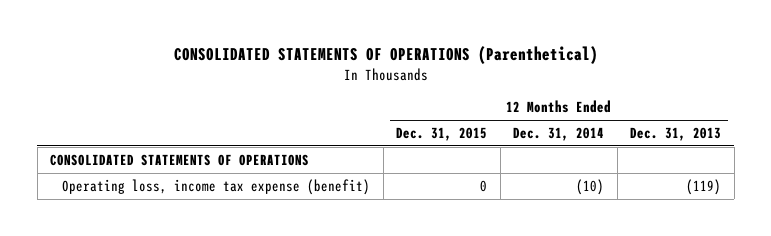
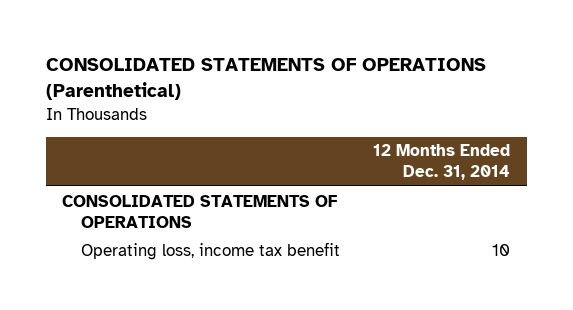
- | 12 Months Ended Dec. 31, 2015 | 12 Months Ended Dec. 31, 2014 | 12 Months Ended Dec. 31, 2013
+ | 12 Months Ended Dec. 31, 2014
- Operating loss, income tax expense (benefit) | 0 | (10) | (119)
+ Operating loss, income tax benefit | 10

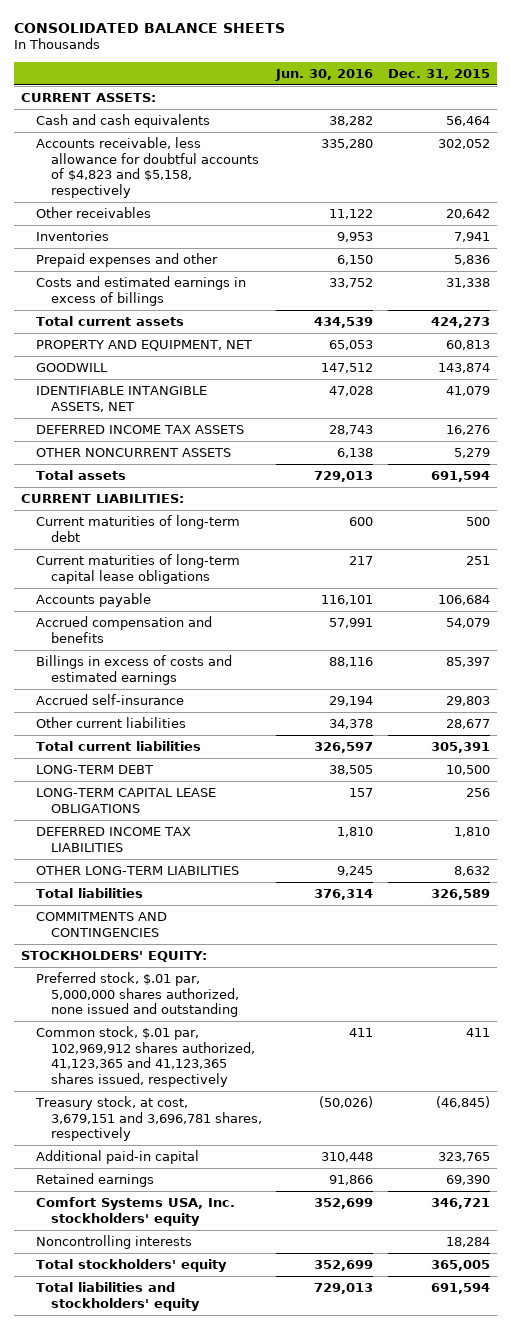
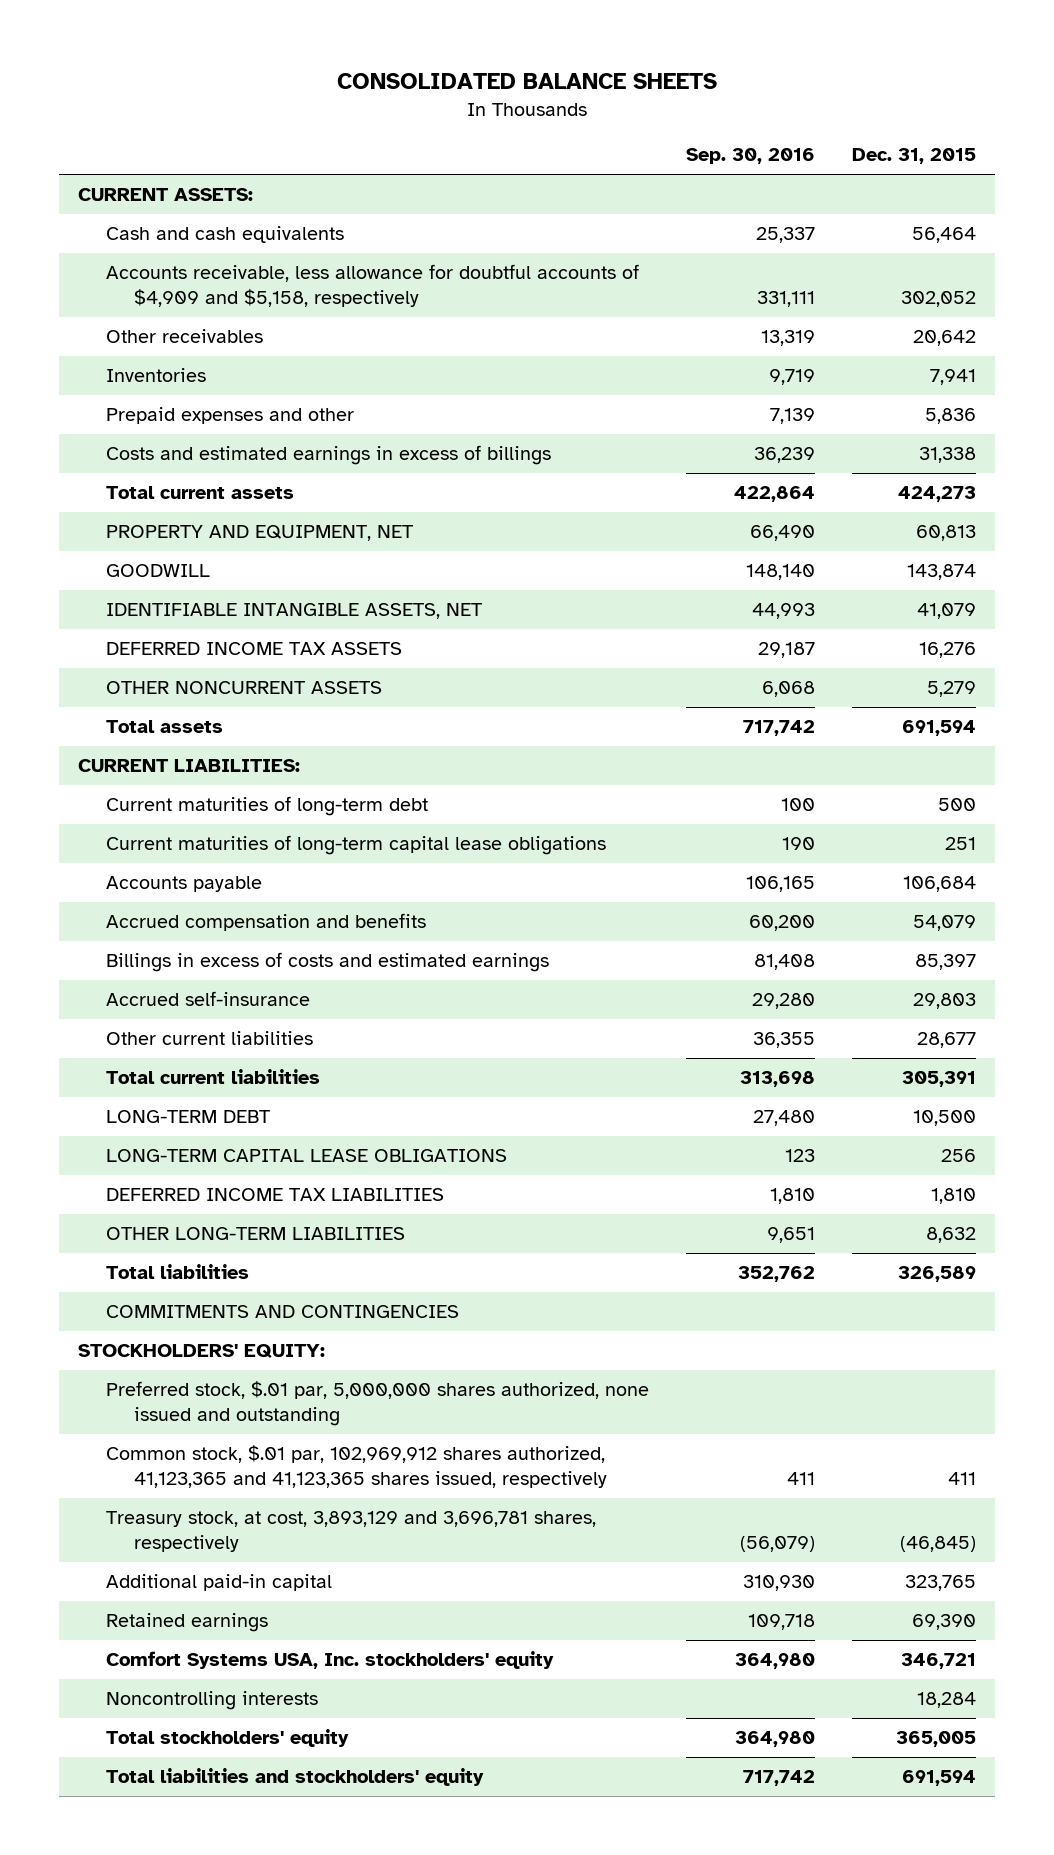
- | Jun. 30, 2016 | Dec. 31, 2015
+ | Sep. 30, 2016 | Dec. 31, 2015
- Accounts receivable, less allowance for doubtful accounts of $4,823 and $5,158, respectively | 335,280 | 302,052
+ Accounts receivable, less allowance for doubtful accounts of $4,909 and $5,158, respectively | 331,111 | 302,052
- Treasury stock, at cost, 3,679,151 and 3,696,781 shares, respectively | (50,026) | (46,845)
+ Treasury stock, at cost, 3,893,129 and 3,696,781 shares, respectively | (56,079) | (46,845)

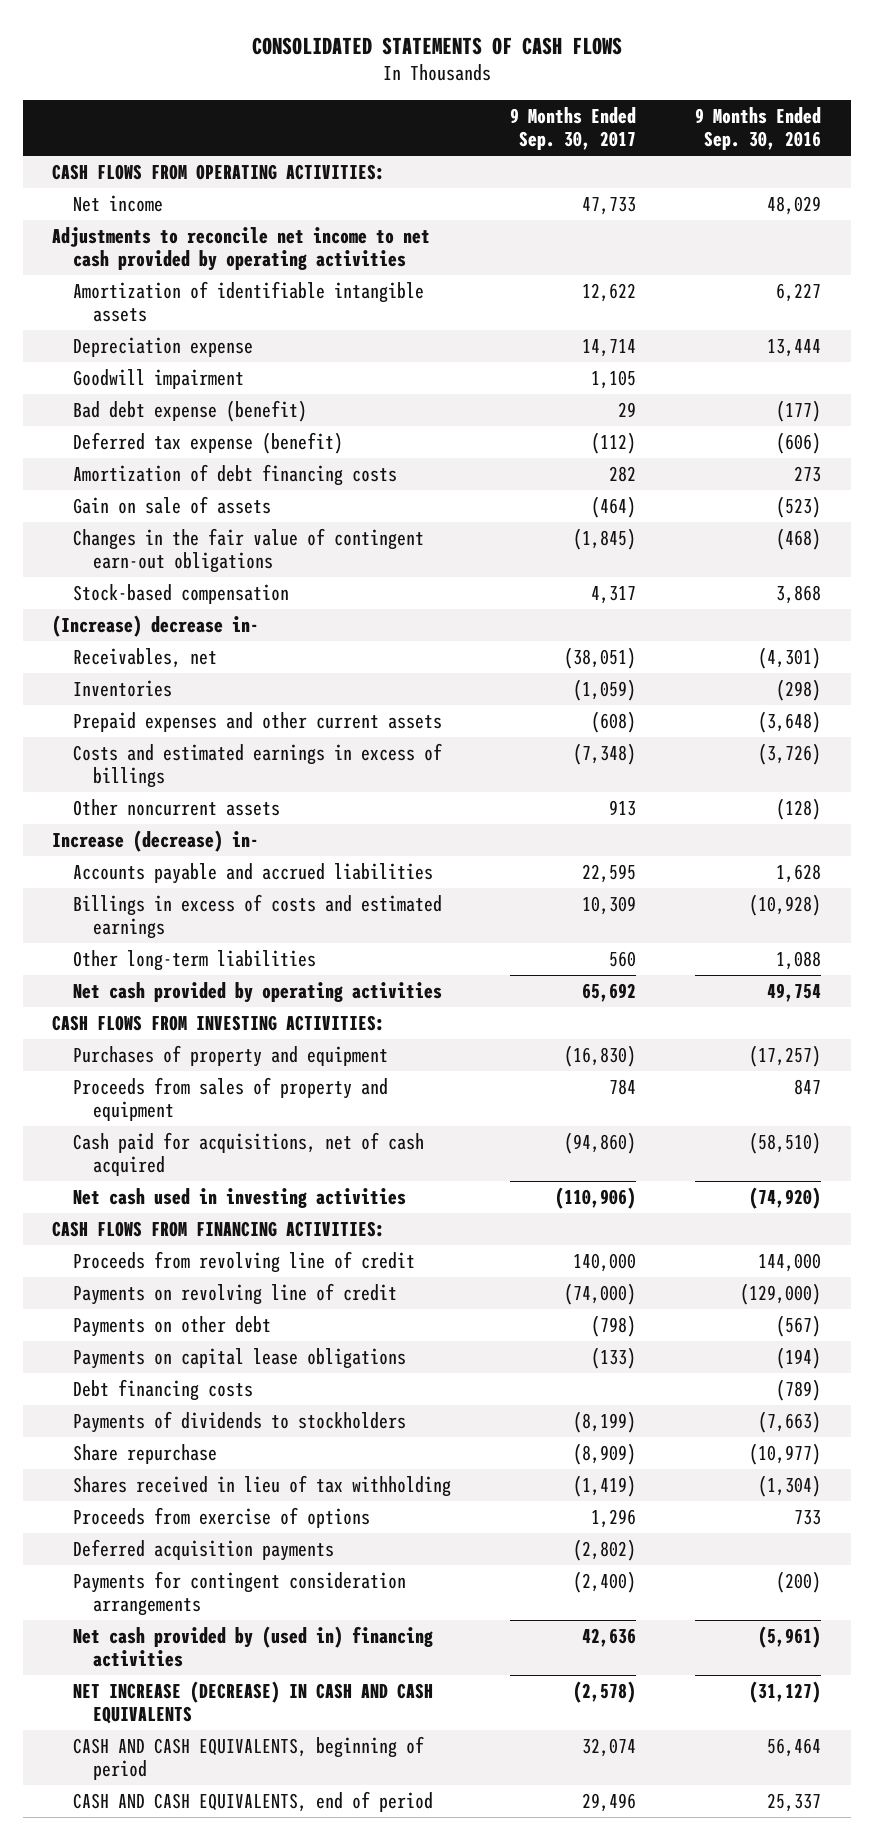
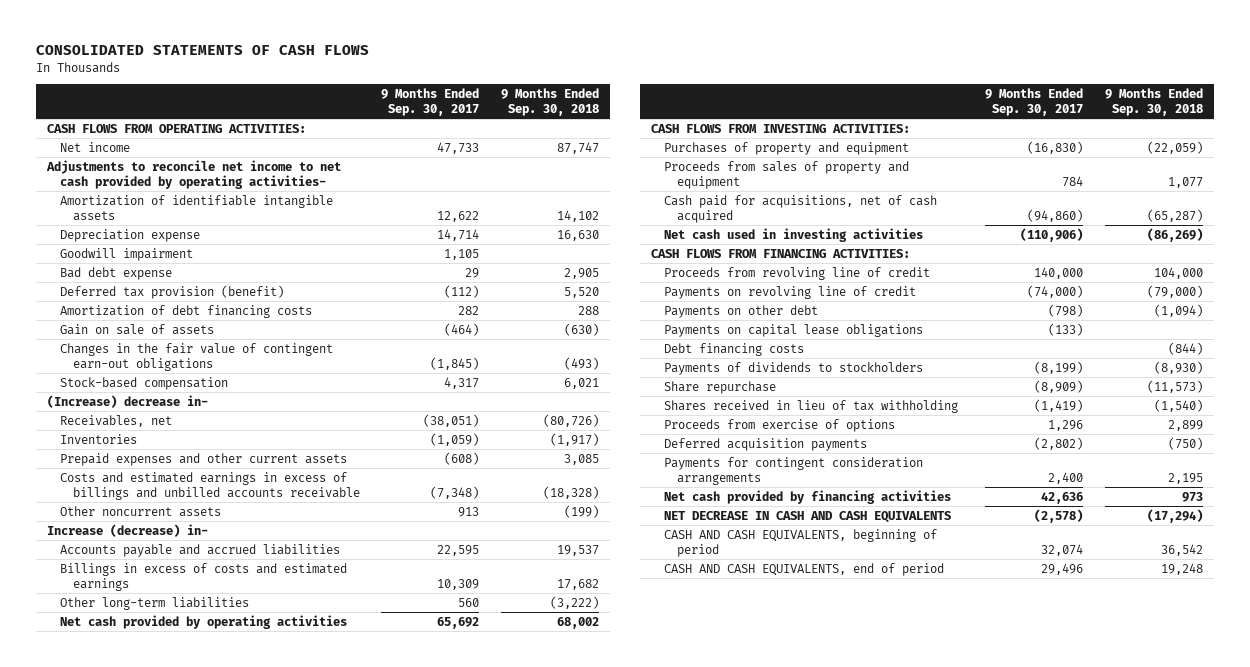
- | 9 Months Ended Sep. 30, 2017 | 9 Months Ended Sep. 30, 2016
+ | 9 Months Ended Sep. 30, 2017 | 9 Months Ended Sep. 30, 2018
- Adjustments to reconcile net income to net cash provided by operating activities
+ Adjustments to reconcile net income to net cash provided by operating activities-
- Bad debt expense (benefit) | 29 | (177)
- Deferred tax expense (benefit) | (112) | (606)
+ Bad debt expense | 29 | 2,905
+ Deferred tax provision (benefit) | (112) | 5,520
- Costs and estimated earnings in excess of billings | (7,348) | (3,726)
+ Costs and estimated earnings in excess of billings and unbilled accounts receivable | (7,348) | (18,328)
- Payments for contingent consideration arrangements | (2,400) | (200)
- Net cash provided by (used in) financing activities | 42,636 | (5,961)
- NET INCREASE (DECREASE) IN CASH AND CASH EQUIVALENTS | (2,578) | (31,127)
+ Payments for contingent consideration arrangements | 2,400 | 2,195
+ Net cash provided by financing activities | 42,636 | 973
+ NET DECREASE IN CASH AND CASH EQUIVALENTS | (2,578) | (17,294)

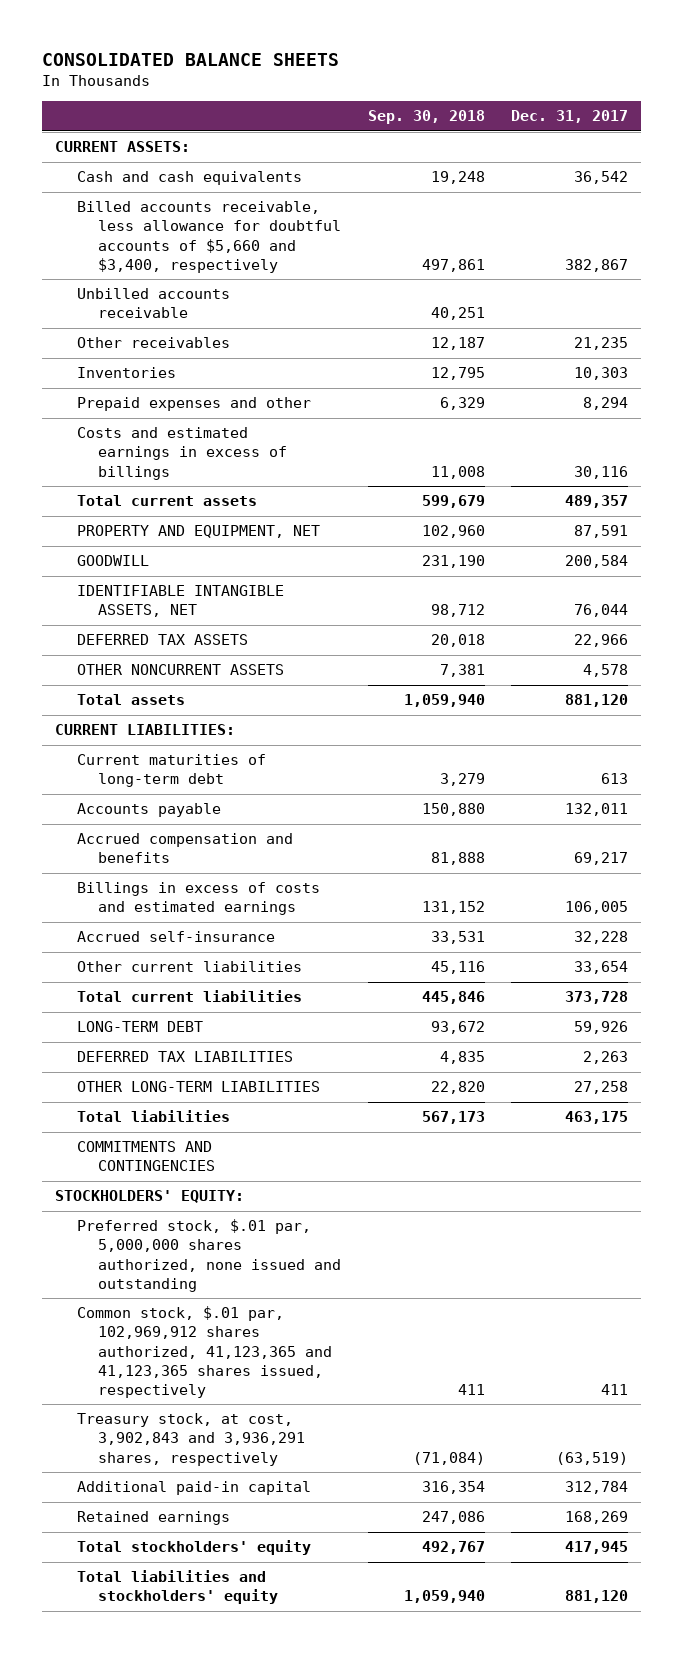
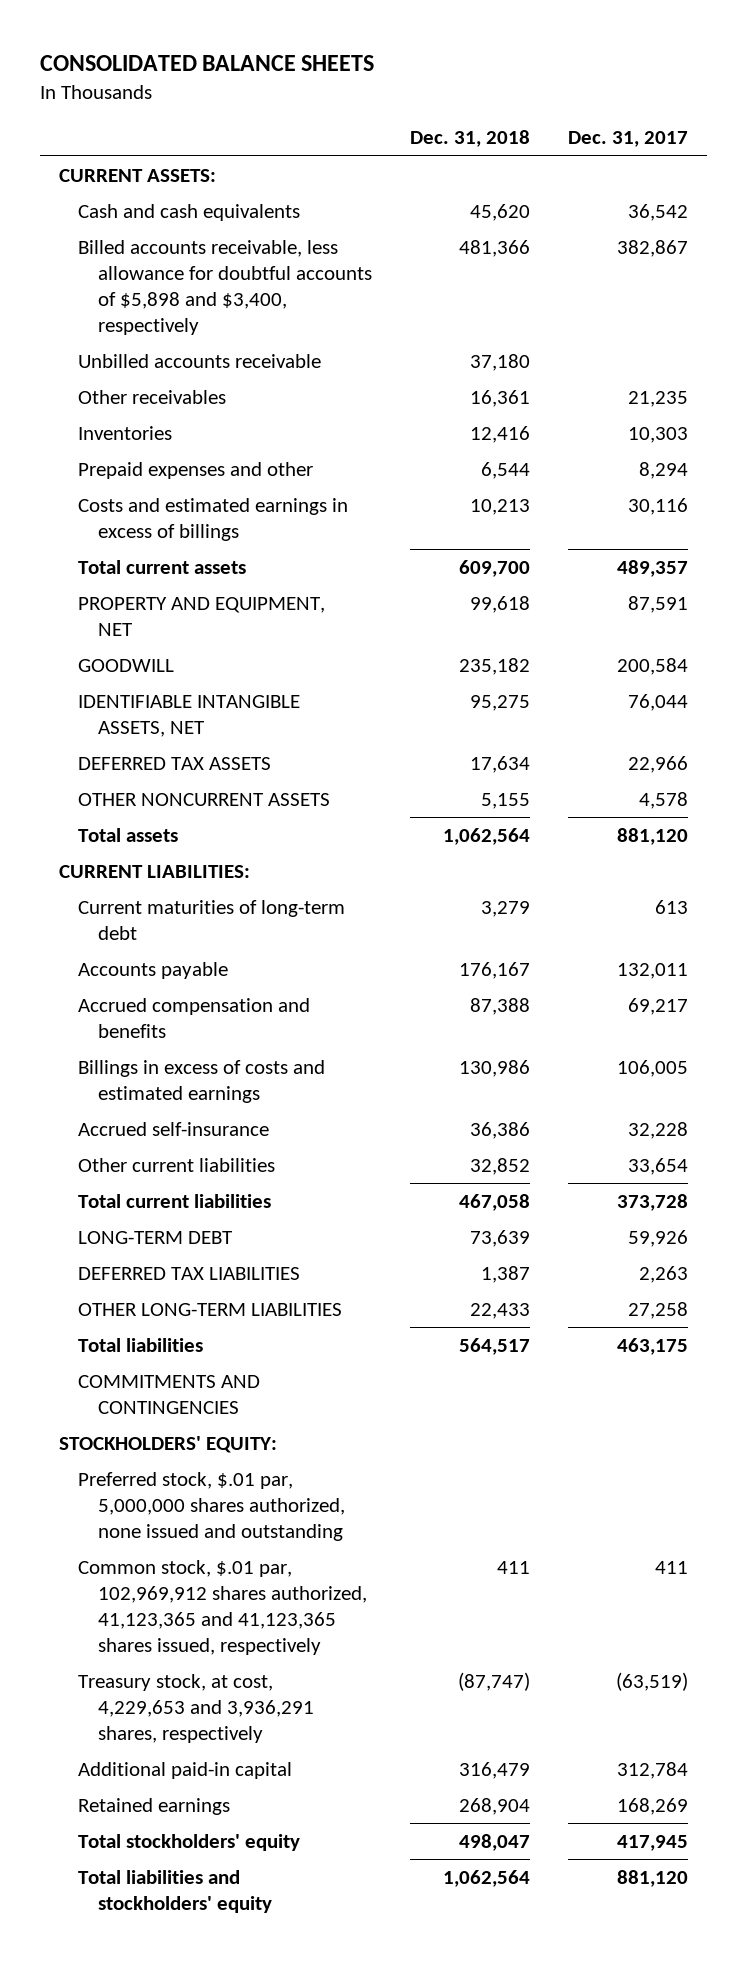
- | Sep. 30, 2018 | Dec. 31, 2017
+ | Dec. 31, 2018 | Dec. 31, 2017
- Billed accounts receivable, less allowance for doubtful accounts of $5,660 and $3,400, respectively | 497,861 | 382,867
+ Billed accounts receivable, less allowance for doubtful accounts of $5,898 and $3,400, respectively | 481,366 | 382,867
- Treasury stock, at cost, 3,902,843 and 3,936,291 shares, respectively | (71,084) | (63,519)
+ Treasury stock, at cost, 4,229,653 and 3,936,291 shares, respectively | (87,747) | (63,519)

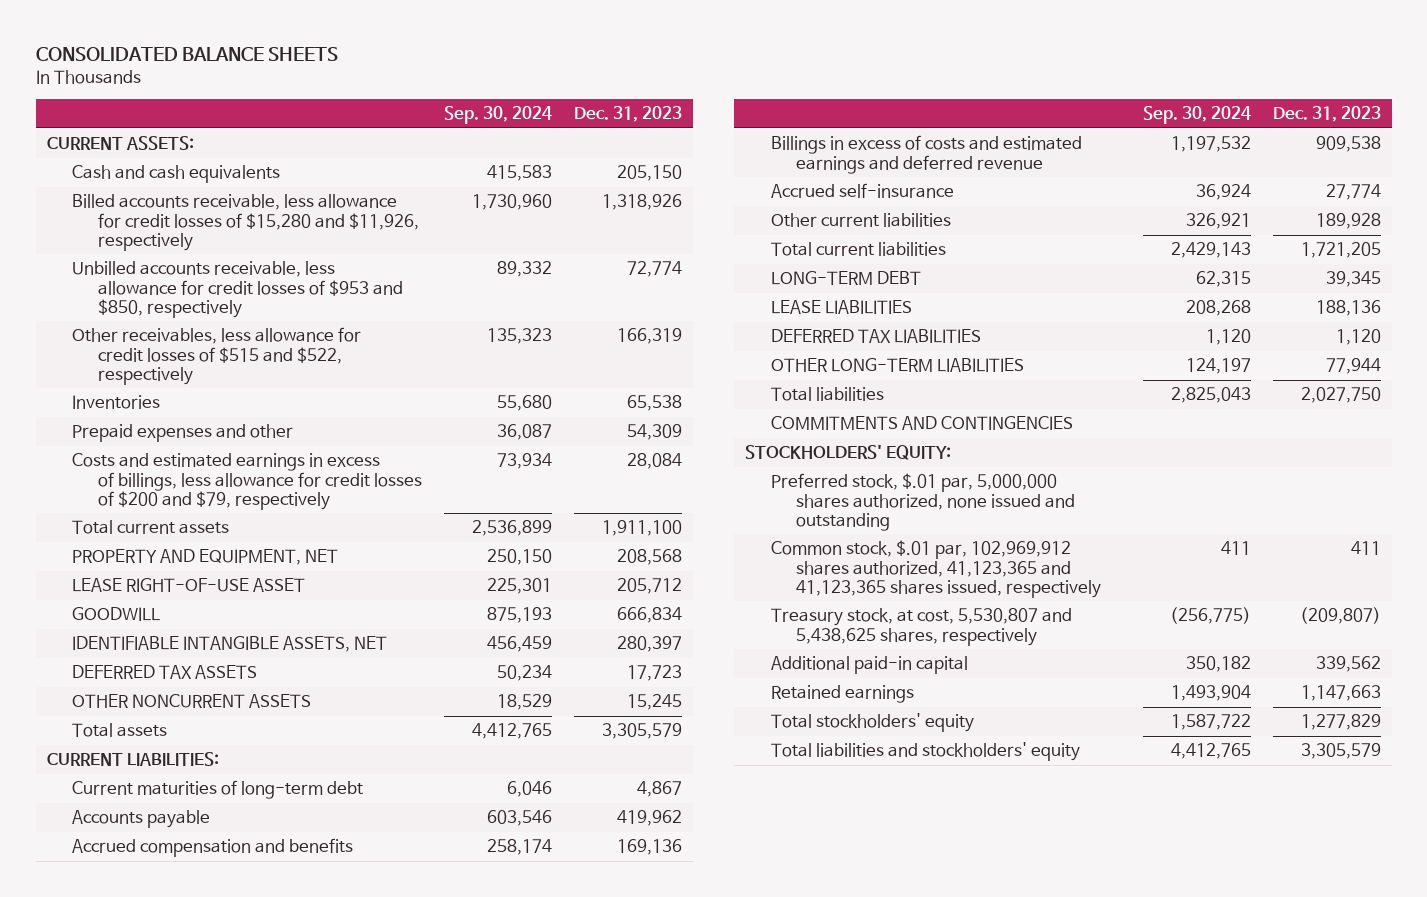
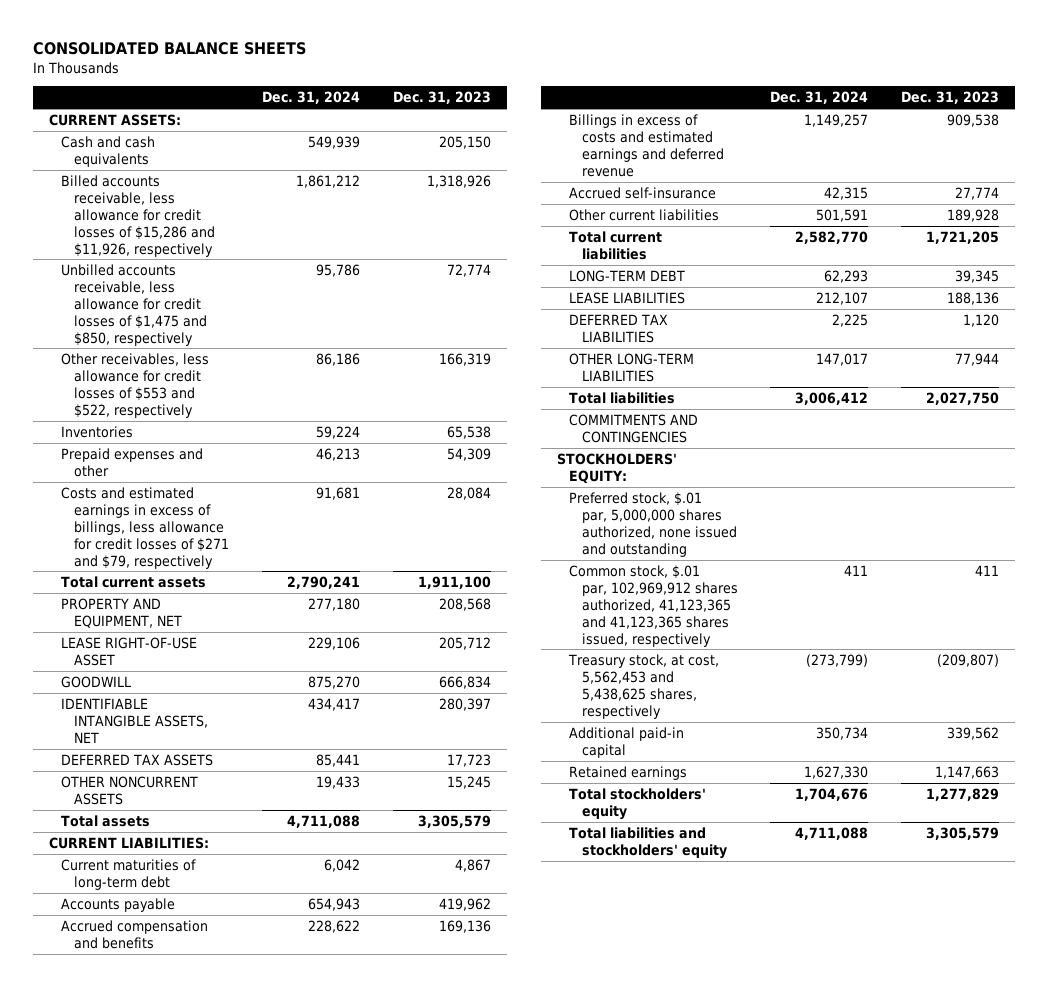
- | Sep. 30, 2024 | Dec. 31, 2023
+ | Dec. 31, 2024 | Dec. 31, 2023
- Billed accounts receivable, less allowance for credit losses of $15,280 and $11,926, respectively | 1,730,960 | 1,318,926
- Unbilled accounts receivable, less allowance for credit losses of $953 and $850, respectively | 89,332 | 72,774
- Other receivables, less allowance for credit losses of $515 and $522, respectively | 135,323 | 166,319
+ Billed accounts receivable, less allowance for credit losses of $15,286 and $11,926, respectively | 1,861,212 | 1,318,926
+ Unbilled accounts receivable, less allowance for credit losses of $1,475 and $850, respectively | 95,786 | 72,774
+ Other receivables, less allowance for credit losses of $553 and $522, respectively | 86,186 | 166,319
- Costs and estimated earnings in excess of billings, less allowance for credit losses of $200 and $79, respectively | 73,934 | 28,084
+ Costs and estimated earnings in excess of billings, less allowance for credit losses of $271 and $79, respectively | 91,681 | 28,084
- Treasury stock, at cost, 5,530,807 and 5,438,625 shares, respectively | (256,775) | (209,807)
+ Treasury stock, at cost, 5,562,453 and 5,438,625 shares, respectively | (273,799) | (209,807)

